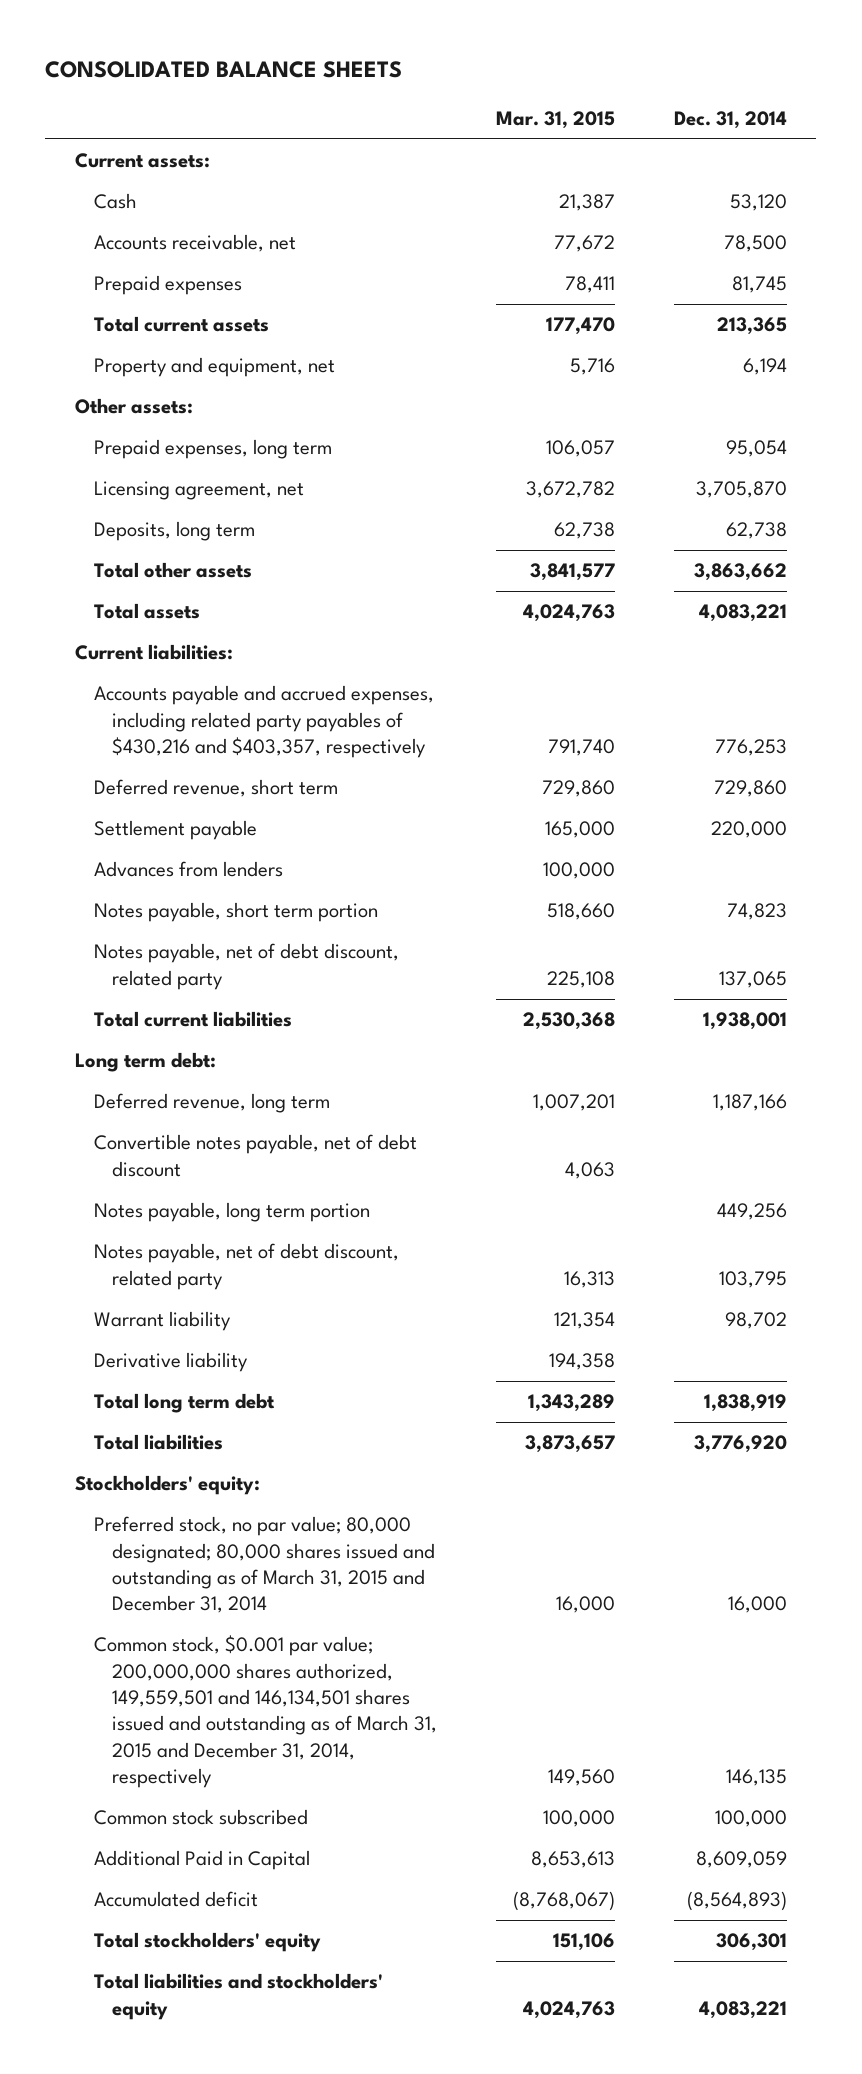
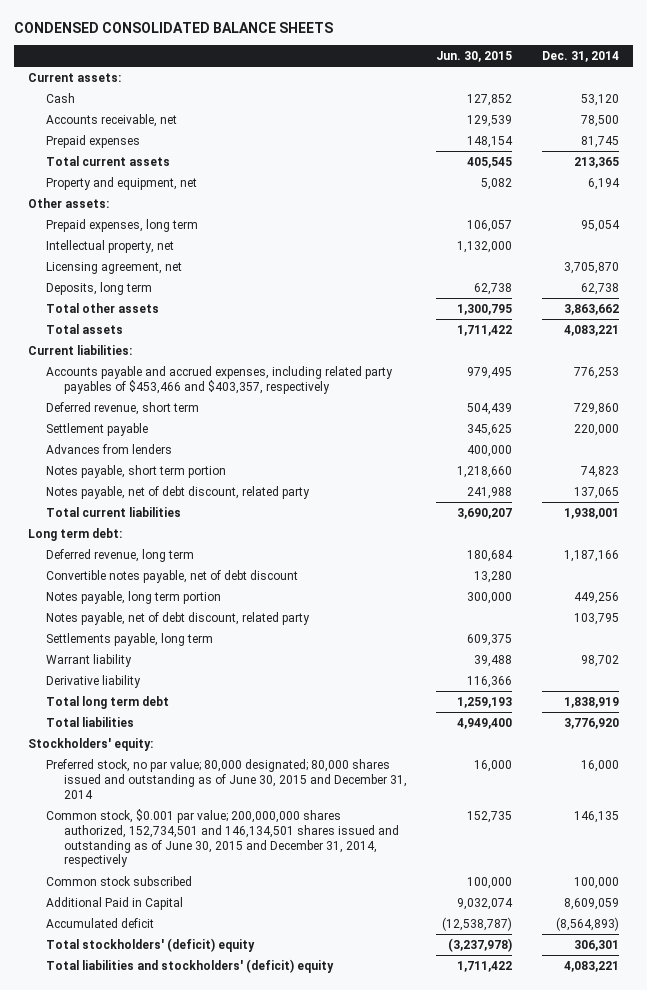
- CONSOLIDATED BALANCE SHEETS
+ CONDENSED CONSOLIDATED BALANCE SHEETS
- | Mar. 31, 2015 | Dec. 31, 2014
+ | Jun. 30, 2015 | Dec. 31, 2014
+ Intellectual property, net | 1,132,000 |
- Accounts payable and accrued expenses, including related party payables of $430,216 and $403,357, respectively | 791,740 | 776,253
+ Accounts payable and accrued expenses, including related party payables of $453,466 and $403,357, respectively | 979,495 | 776,253
+ Settlements payable, long term | 609,375 |
- Preferred stock, no par value; 80,000 designated; 80,000 shares issued and outstanding as of March 31, 2015 and December 31, 2014 | 16,000 | 16,000
- Common stock, $0.001 par value; 200,000,000 shares authorized, 149,559,501 and 146,134,501 shares issued and outstanding as of March 31, 2015 and December 31, 2014, respectively | 149,560 | 146,135
+ Preferred stock, no par value; 80,000 designated; 80,000 shares issued and outstanding as of June 30, 2015 and December 31, 2014 | 16,000 | 16,000
+ Common stock, $0.001 par value; 200,000,000 shares authorized, 152,734,501 and 146,134,501 shares issued and outstanding as of June 30, 2015 and December 31, 2014, respectively | 152,735 | 146,135
- Total stockholders' equity | 151,106 | 306,301
- Total liabilities and stockholders' equity | 4,024,763 | 4,083,221
+ Total stockholders' (deficit) equity | (3,237,978) | 306,301
+ Total liabilities and stockholders' (deficit) equity | 1,711,422 | 4,083,221

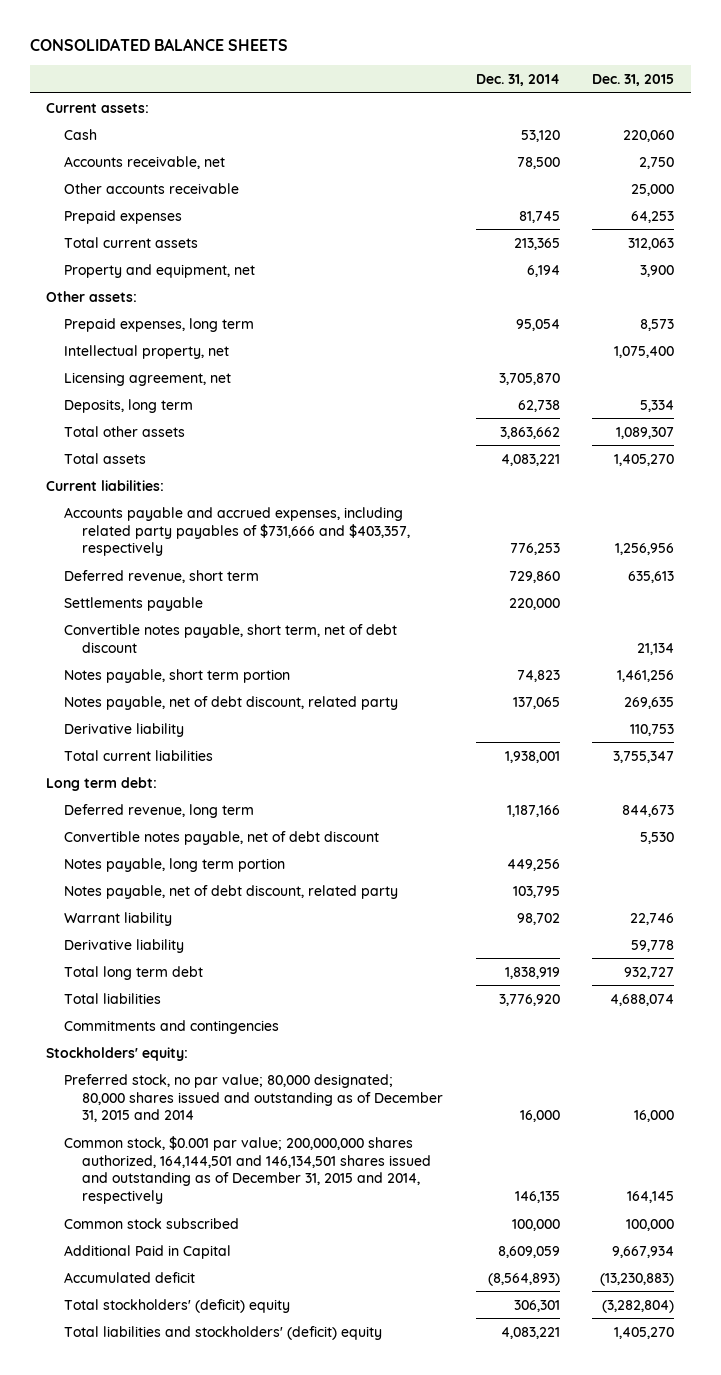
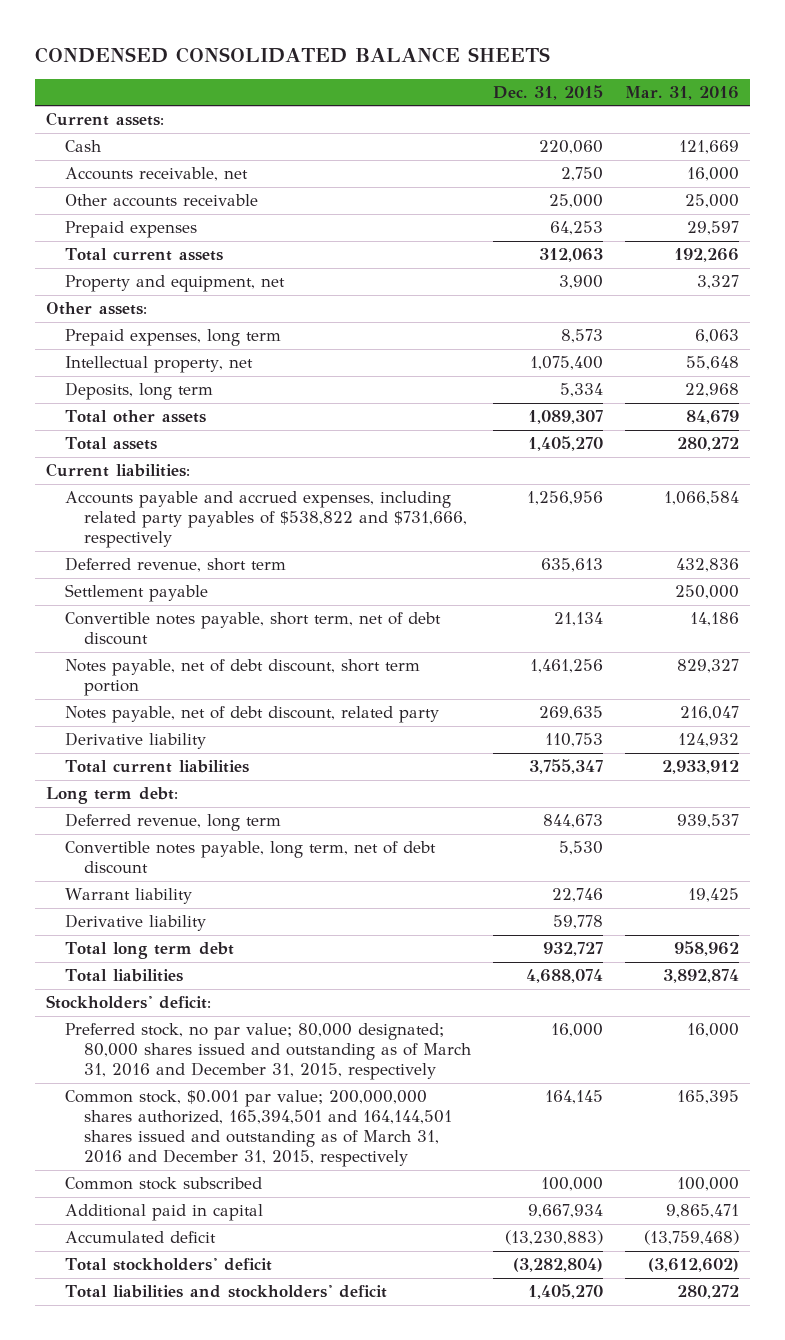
- CONSOLIDATED BALANCE SHEETS
+ CONDENSED CONSOLIDATED BALANCE SHEETS
- | Dec. 31, 2014 | Dec. 31, 2015
+ | Dec. 31, 2015 | Mar. 31, 2016
- Licensing agreement, net | 3,705,870 |
- Accounts payable and accrued expenses, including related party payables of $731,666 and $403,357, respectively | 776,253 | 1,256,956
+ Accounts payable and accrued expenses, including related party payables of $538,822 and $731,666, respectively | 1,256,956 | 1,066,584
- Settlements payable | 220,000 |
+ Settlement payable | | 250,000
- Notes payable, short term portion | 74,823 | 1,461,256
+ Notes payable, net of debt discount, short term portion | 1,461,256 | 829,327
- Convertible notes payable, net of debt discount | | 5,530
- Notes payable, long term portion | 449,256 |
- Notes payable, net of debt discount, related party | 103,795 |
+ Convertible notes payable, long term, net of debt discount | 5,530 |
- Commitments and contingencies
- Stockholders' equity:
- Preferred stock, no par value; 80,000 designated; 80,000 shares issued and outstanding as of December 31, 2015 and 2014 | 16,000 | 16,000
- Common stock, $0.001 par value; 200,000,000 shares authorized, 164,144,501 and 146,134,501 shares issued and outstanding as of December 31, 2015 and 2014, respectively | 146,135 | 164,145
+ Stockholders' deficit:
+ Preferred stock, no par value; 80,000 designated; 80,000 shares issued and outstanding as of March 31, 2016 and December 31, 2015, respectively | 16,000 | 16,000
+ Common stock, $0.001 par value; 200,000,000 shares authorized, 165,394,501 and 164,144,501 shares issued and outstanding as of March 31, 2016 and December 31, 2015, respectively | 164,145 | 165,395
- Additional Paid in Capital | 8,609,059 | 9,667,934
+ Additional paid in capital | 9,667,934 | 9,865,471
- Total stockholders' (deficit) equity | 306,301 | (3,282,804)
- Total liabilities and stockholders' (deficit) equity | 4,083,221 | 1,405,270
+ Total stockholders' deficit | (3,282,804) | (3,612,602)
+ Total liabilities and stockholders' deficit | 1,405,270 | 280,272

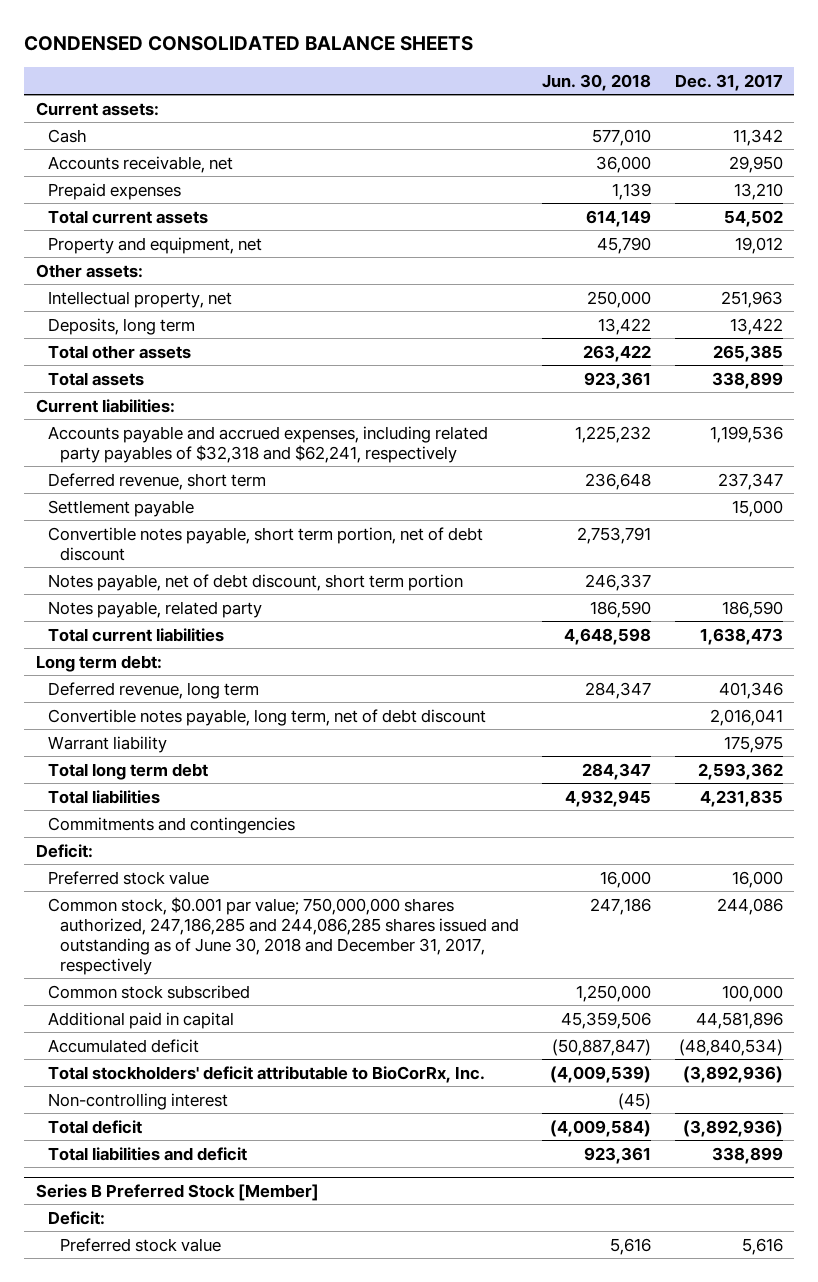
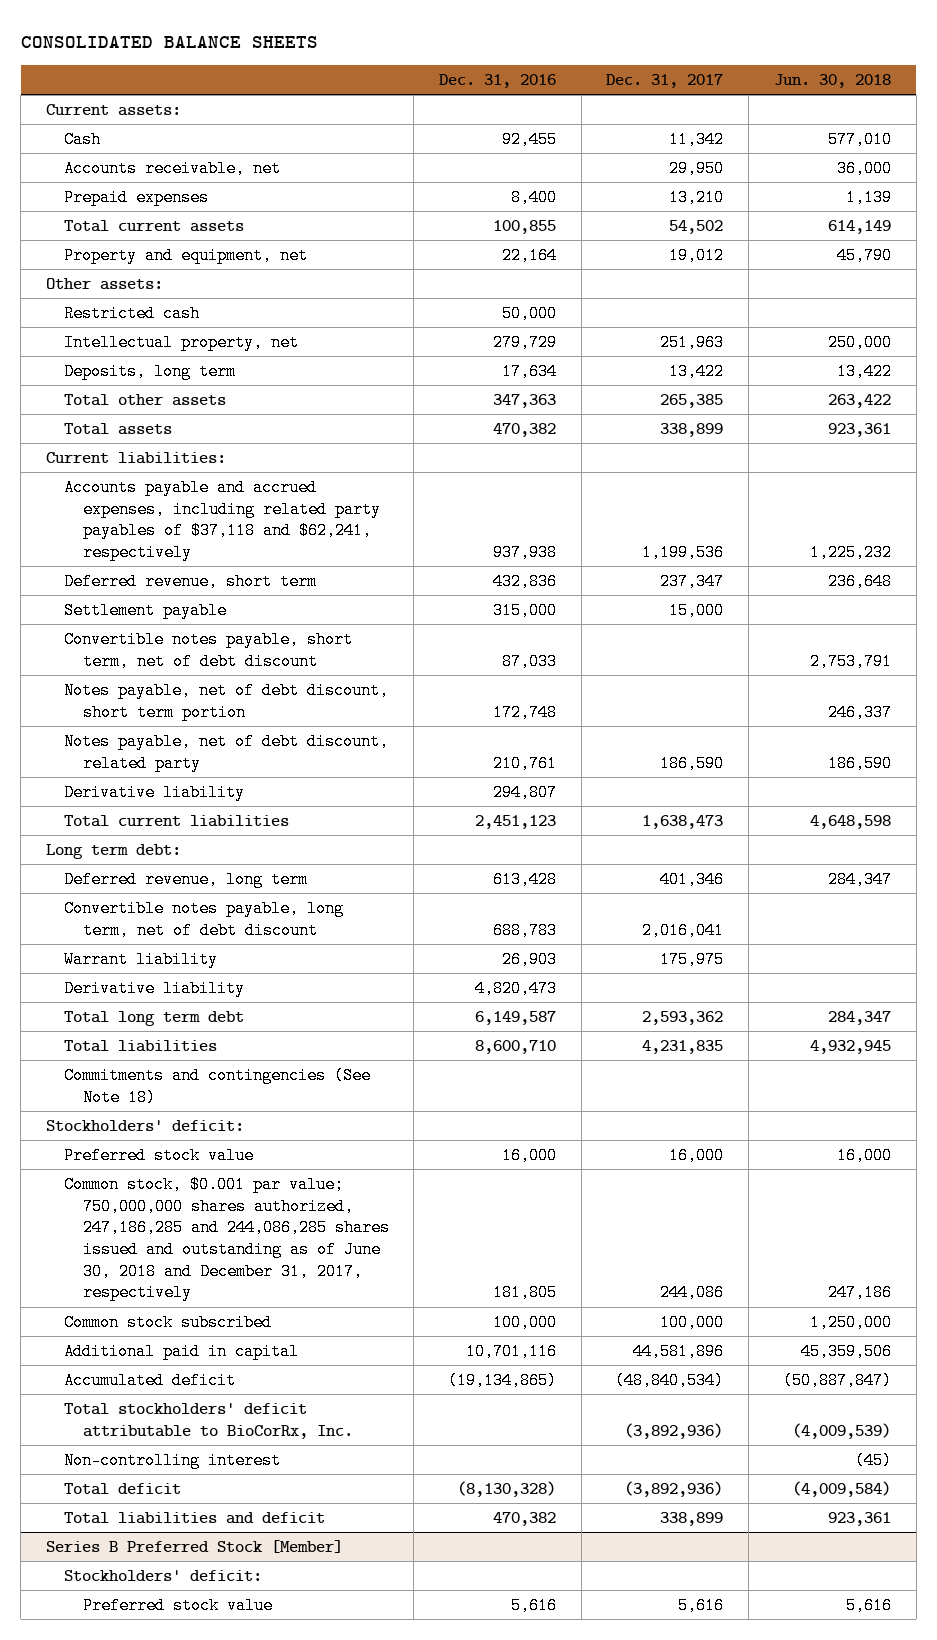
- CONDENSED CONSOLIDATED BALANCE SHEETS
+ CONSOLIDATED BALANCE SHEETS
- | Jun. 30, 2018 | Dec. 31, 2017
+ | Dec. 31, 2016 | Dec. 31, 2017 | Jun. 30, 2018
+ Restricted cash | 50,000 | |
- Accounts payable and accrued expenses, including related party payables of $32,318 and $62,241, respectively | 1,225,232 | 1,199,536
+ Accounts payable and accrued expenses, including related party payables of $37,118 and $62,241, respectively | 937,938 | 1,199,536 | 1,225,232
- Convertible notes payable, short term portion, net of debt discount | 2,753,791 |
+ Convertible notes payable, short term, net of debt discount | 87,033 | | 2,753,791
- Notes payable, related party | 186,590 | 186,590
+ Notes payable, net of debt discount, related party | 210,761 | 186,590 | 186,590
+ Derivative liability | 294,807 | |
+ Derivative liability | 4,820,473 | |
- Commitments and contingencies
- Deficit:
+ Commitments and contingencies (See Note 18)
+ Stockholders' deficit:
@ Series B Preferred Stock [Member]
- Deficit:
+ Stockholders' deficit:

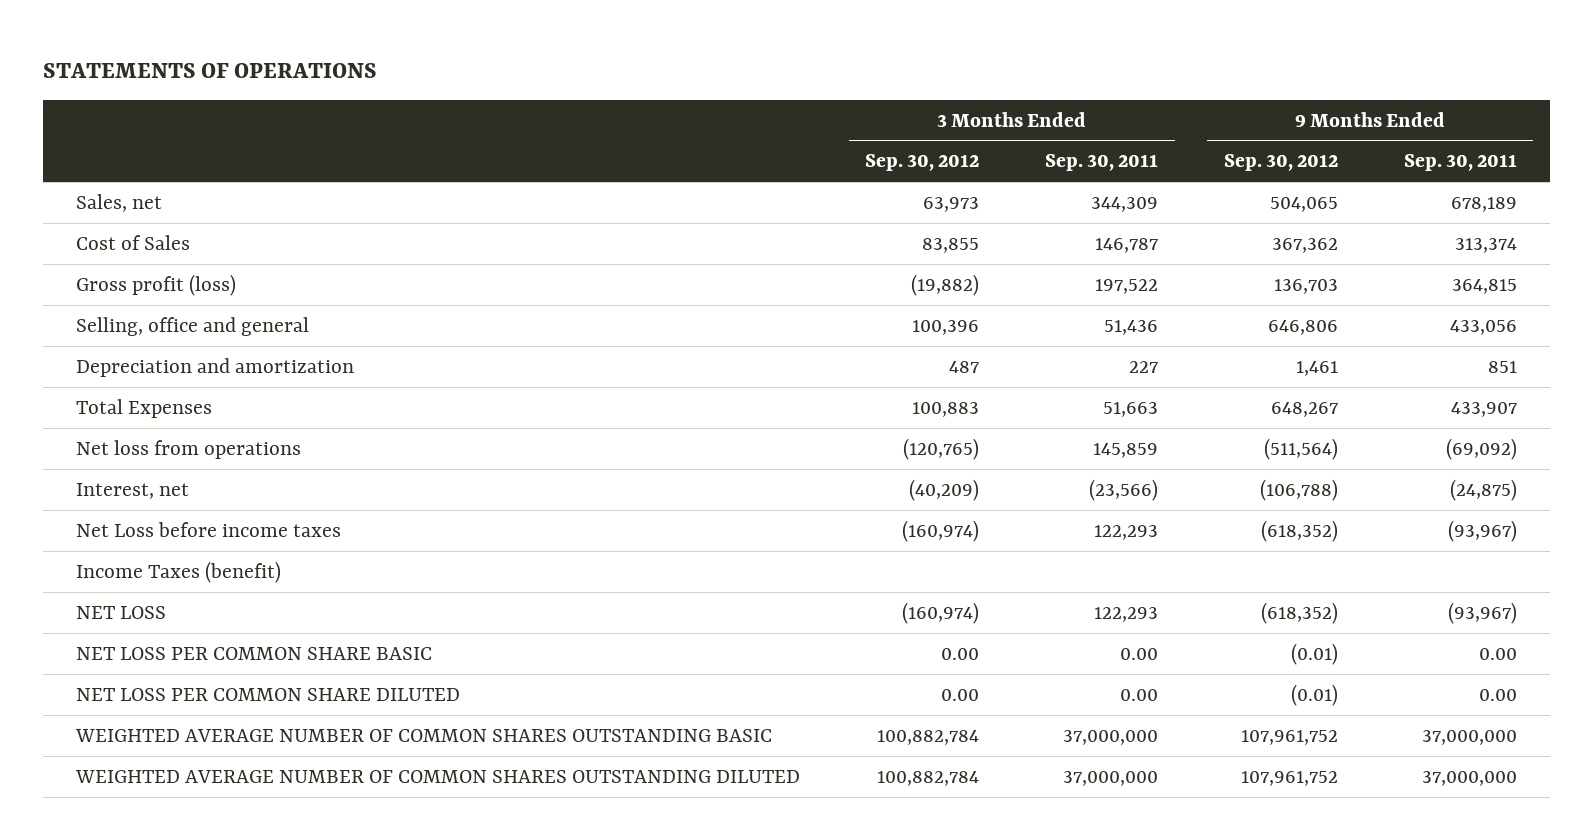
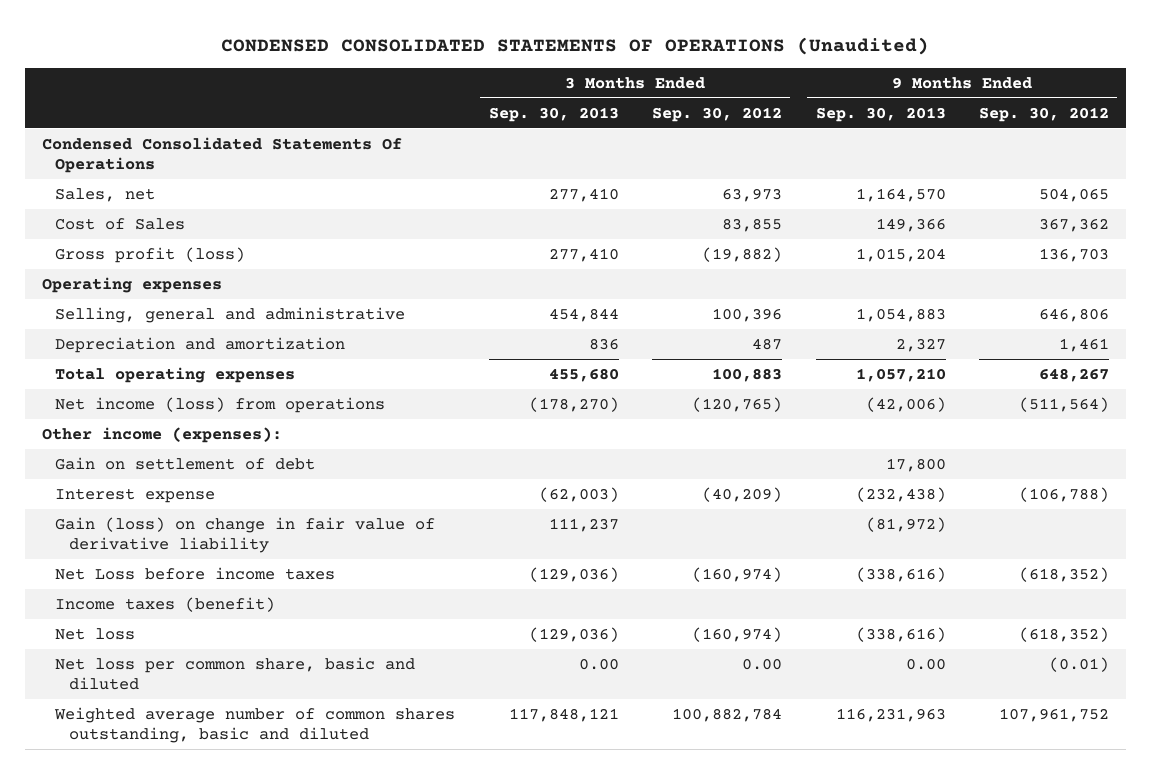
- STATEMENTS OF OPERATIONS
+ CONDENSED CONSOLIDATED STATEMENTS OF OPERATIONS (Unaudited)
- | 3 Months Ended Sep. 30, 2012 | 3 Months Ended Sep. 30, 2011 | 9 Months Ended Sep. 30, 2012 | 9 Months Ended Sep. 30, 2011
+ | 3 Months Ended Sep. 30, 2013 | 3 Months Ended Sep. 30, 2012 | 9 Months Ended Sep. 30, 2013 | 9 Months Ended Sep. 30, 2012
+ Condensed Consolidated Statements Of Operations
- Selling, office and general | 100,396 | 51,436 | 646,806 | 433,056
+ Operating expenses
+ Selling, general and administrative | 454,844 | 100,396 | 1,054,883 | 646,806
- Total Expenses | 100,883 | 51,663 | 648,267 | 433,907
- Net loss from operations | (120,765) | 145,859 | (511,564) | (69,092)
- Interest, net | (40,209) | (23,566) | (106,788) | (24,875)
+ Total operating expenses | 455,680 | 100,883 | 1,057,210 | 648,267
+ Net income (loss) from operations | (178,270) | (120,765) | (42,006) | (511,564)
+ Other income (expenses):
+ Gain on settlement of debt | | | 17,800 |
+ Interest expense | (62,003) | (40,209) | (232,438) | (106,788)
+ Gain (loss) on change in fair value of derivative liability | 111,237 | | (81,972) |
- Income Taxes (benefit)
- NET LOSS | (160,974) | 122,293 | (618,352) | (93,967)
- NET LOSS PER COMMON SHARE BASIC | 0.00 | 0.00 | (0.01) | 0.00
- NET LOSS PER COMMON SHARE DILUTED | 0.00 | 0.00 | (0.01) | 0.00
- WEIGHTED AVERAGE NUMBER OF COMMON SHARES OUTSTANDING BASIC | 100,882,784 | 37,000,000 | 107,961,752 | 37,000,000
- WEIGHTED AVERAGE NUMBER OF COMMON SHARES OUTSTANDING DILUTED | 100,882,784 | 37,000,000 | 107,961,752 | 37,000,000
+ Income taxes (benefit)
+ Net loss | (129,036) | (160,974) | (338,616) | (618,352)
+ Net loss per common share, basic and diluted | 0.00 | 0.00 | 0.00 | (0.01)
+ Weighted average number of common shares outstanding, basic and diluted | 117,848,121 | 100,882,784 | 116,231,963 | 107,961,752

